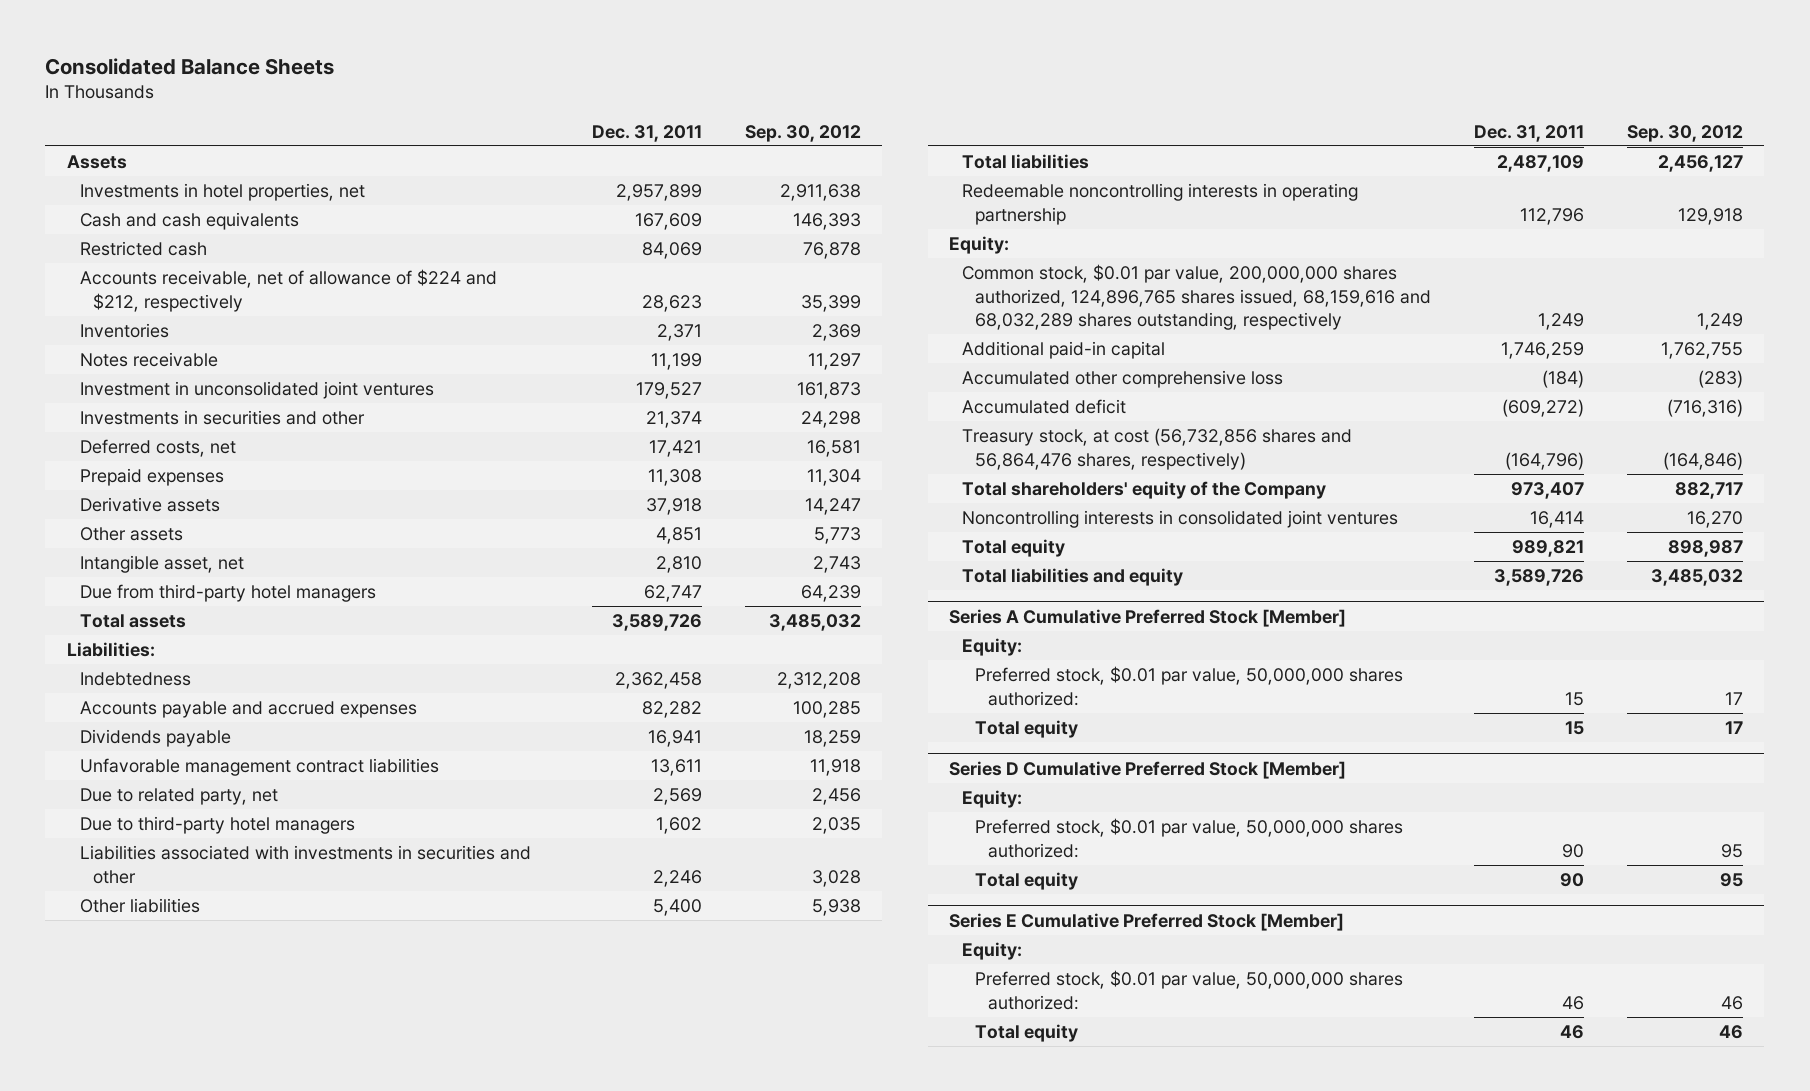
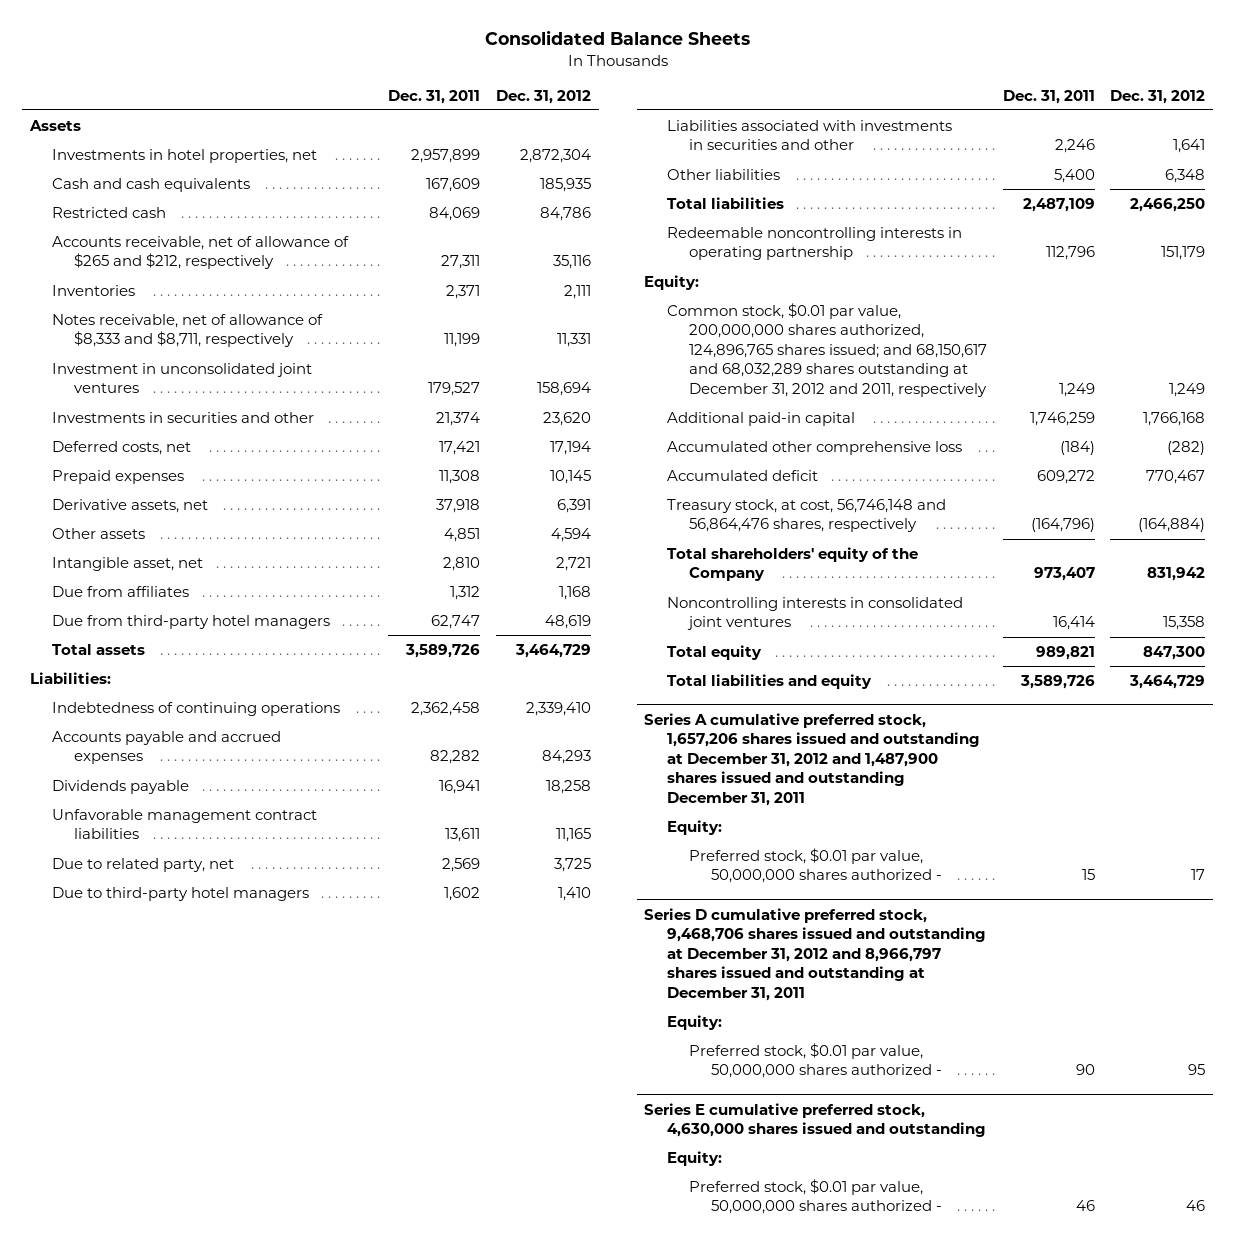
- | Dec. 31, 2011 | Sep. 30, 2012
+ | Dec. 31, 2011 | Dec. 31, 2012
- Accounts receivable, net of allowance of $224 and $212, respectively | 28,623 | 35,399
+ Accounts receivable, net of allowance of $265 and $212, respectively | 27,311 | 35,116
- Notes receivable | 11,199 | 11,297
+ Notes receivable, net of allowance of $8,333 and $8,711, respectively | 11,199 | 11,331
- Derivative assets | 37,918 | 14,247
+ Derivative assets, net | 37,918 | 6,391
+ Due from affiliates | 1,312 | 1,168
- Indebtedness | 2,362,458 | 2,312,208
+ Indebtedness of continuing operations | 2,362,458 | 2,339,410
- Common stock, $0.01 par value, 200,000,000 shares authorized, 124,896,765 shares issued, 68,159,616 and 68,032,289 shares outstanding, respectively | 1,249 | 1,249
+ Common stock, $0.01 par value, 200,000,000 shares authorized, 124,896,765 shares issued; and 68,150,617 and 68,032,289 shares outstanding at December 31, 2012 and 2011, respectively | 1,249 | 1,249
- Accumulated deficit | (609,272) | (716,316)
- Treasury stock, at cost (56,732,856 shares and 56,864,476 shares, respectively) | (164,796) | (164,846)
+ Accumulated deficit | 609,272 | 770,467
+ Treasury stock, at cost, 56,746,148 and 56,864,476 shares, respectively | (164,796) | (164,884)
- Series A Cumulative Preferred Stock [Member]
+ Series A cumulative preferred stock, 1,657,206 shares issued and outstanding at December 31, 2012 and 1,487,900 shares issued and outstanding December 31, 2011
- Preferred stock, $0.01 par value, 50,000,000 shares authorized: | 15 | 17
- Total equity | 15 | 17
- Series D Cumulative Preferred Stock [Member]
+ Preferred stock, $0.01 par value, 50,000,000 shares authorized - | 15 | 17
+ Series D cumulative preferred stock, 9,468,706 shares issued and outstanding at December 31, 2012 and 8,966,797 shares issued and outstanding at December 31, 2011
- Preferred stock, $0.01 par value, 50,000,000 shares authorized: | 90 | 95
- Total equity | 90 | 95
- Series E Cumulative Preferred Stock [Member]
+ Preferred stock, $0.01 par value, 50,000,000 shares authorized - | 90 | 95
+ Series E cumulative preferred stock, 4,630,000 shares issued and outstanding
- Preferred stock, $0.01 par value, 50,000,000 shares authorized: | 46 | 46
- Total equity | 46 | 46
+ Preferred stock, $0.01 par value, 50,000,000 shares authorized - | 46 | 46

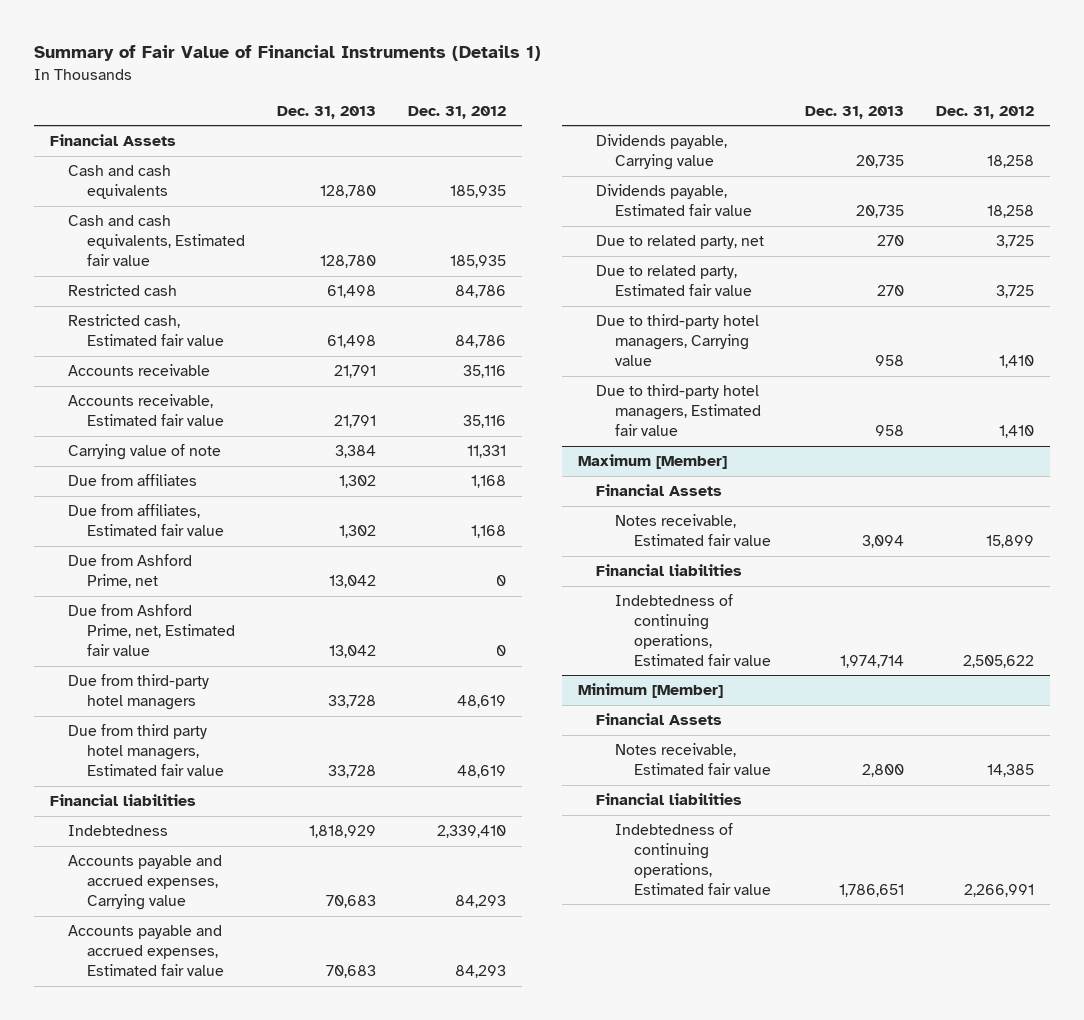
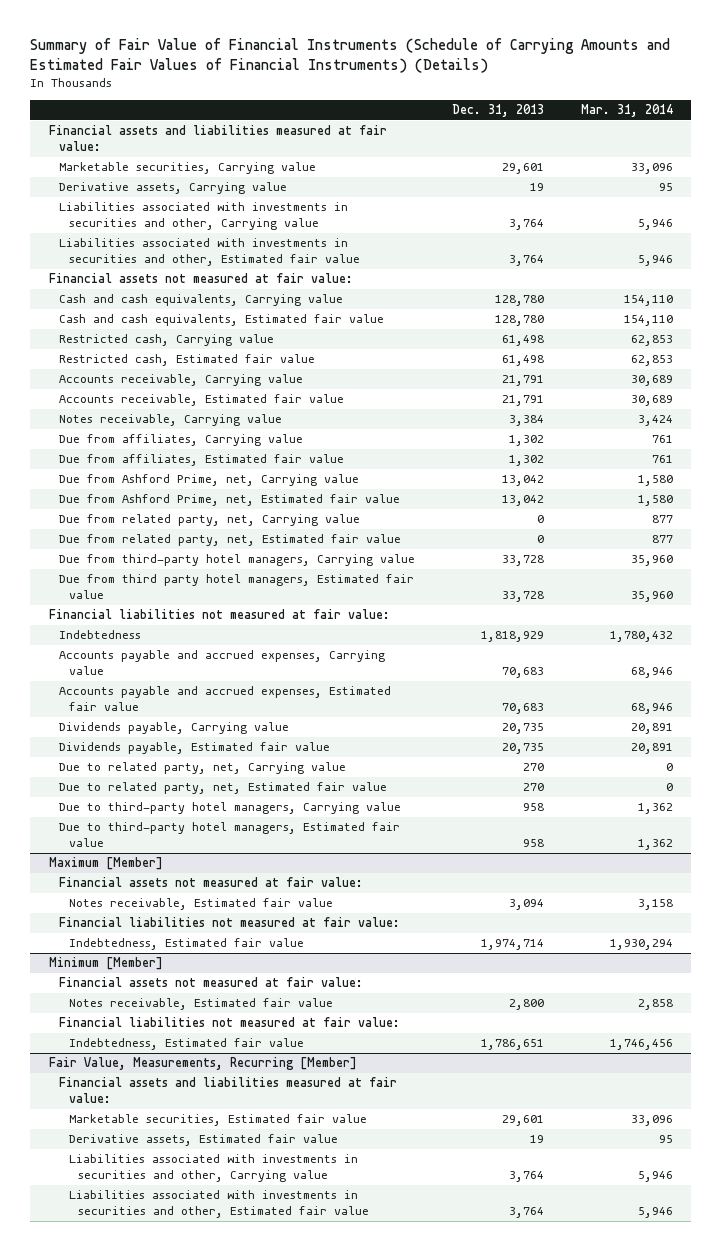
- Summary of Fair Value of Financial Instruments (Details 1)
+ Summary of Fair Value of Financial Instruments (Schedule of Carrying Amounts and Estimated Fair Values of Financial Instruments) (Details)
- | Dec. 31, 2013 | Dec. 31, 2012
+ | Dec. 31, 2013 | Mar. 31, 2014
- Financial Assets
- Cash and cash equivalents | 128,780 | 185,935
+ Financial assets and liabilities measured at fair value:
+ Marketable securities, Carrying value | 29,601 | 33,096
+ Derivative assets, Carrying value | 19 | 95
+ Liabilities associated with investments in securities and other, Carrying value | 3,764 | 5,946
+ Liabilities associated with investments in securities and other, Estimated fair value | 3,764 | 5,946
+ Financial assets not measured at fair value:
+ Cash and cash equivalents, Carrying value | 128,780 | 154,110
- Restricted cash | 61,498 | 84,786
+ Restricted cash, Carrying value | 61,498 | 62,853
- Accounts receivable | 21,791 | 35,116
+ Accounts receivable, Carrying value | 21,791 | 30,689
- Carrying value of note | 3,384 | 11,331
- Due from affiliates | 1,302 | 1,168
+ Notes receivable, Carrying value | 3,384 | 3,424
+ Due from affiliates, Carrying value | 1,302 | 761
- Due from Ashford Prime, net | 13,042 | 0
+ Due from Ashford Prime, net, Carrying value | 13,042 | 1,580
- Due from third-party hotel managers | 33,728 | 48,619
+ Due from related party, net, Carrying value | 0 | 877
+ Due from related party, net, Estimated fair value | 0 | 877
+ Due from third-party hotel managers, Carrying value | 33,728 | 35,960
- Financial liabilities
+ Financial liabilities not measured at fair value:
- Due to related party, net | 270 | 3,725
- Due to related party, Estimated fair value | 270 | 3,725
+ Due to related party, net, Carrying value | 270 | 0
+ Due to related party, net, Estimated fair value | 270 | 0
@ Maximum [Member]
- Financial Assets
+ Financial assets not measured at fair value:
- Financial liabilities
- Indebtedness of continuing operations, Estimated fair value | 1,974,714 | 2,505,622
+ Financial liabilities not measured at fair value:
+ Indebtedness, Estimated fair value | 1,974,714 | 1,930,294
@ Minimum [Member]
- Financial Assets
+ Financial assets not measured at fair value:
- Financial liabilities
- Indebtedness of continuing operations, Estimated fair value | 1,786,651 | 2,266,991
+ Financial liabilities not measured at fair value:
+ Indebtedness, Estimated fair value | 1,786,651 | 1,746,456
+ Fair Value, Measurements, Recurring [Member]
+ Financial assets and liabilities measured at fair value:
+ Marketable securities, Estimated fair value | 29,601 | 33,096
+ Derivative assets, Estimated fair value | 19 | 95
+ Liabilities associated with investments in securities and other, Carrying value | 3,764 | 5,946
+ Liabilities associated with investments in securities and other, Estimated fair value | 3,764 | 5,946

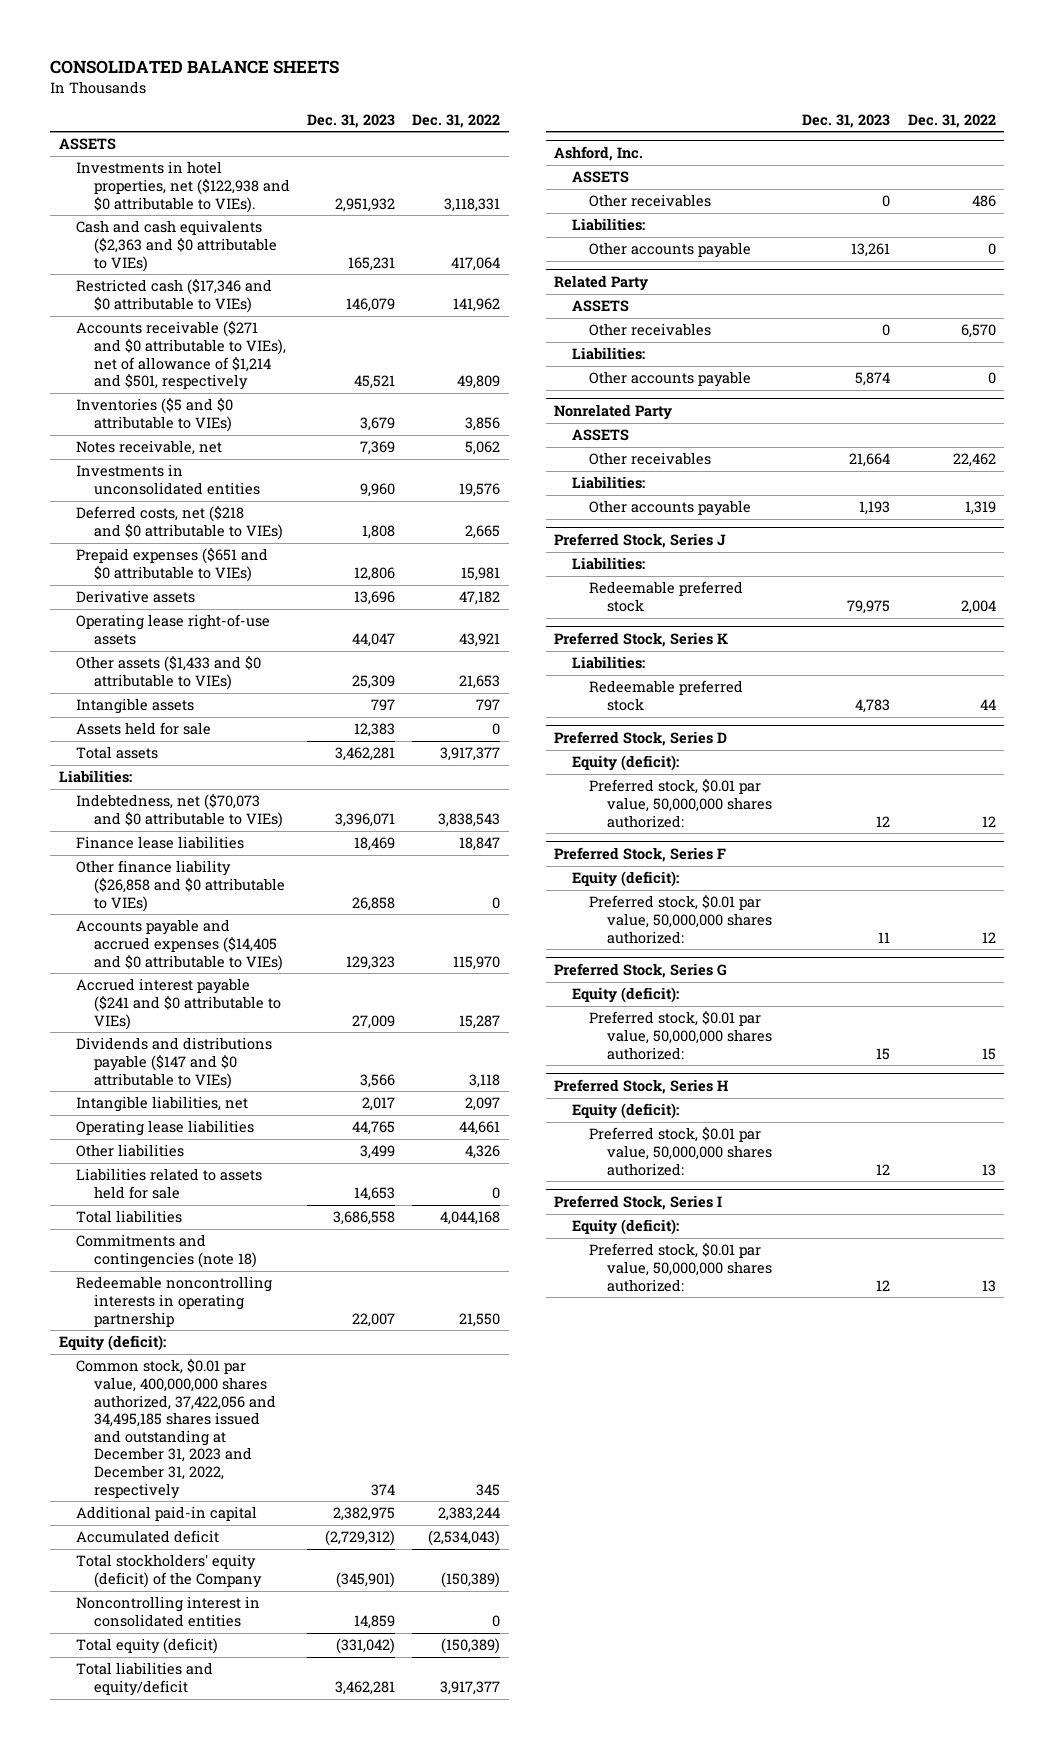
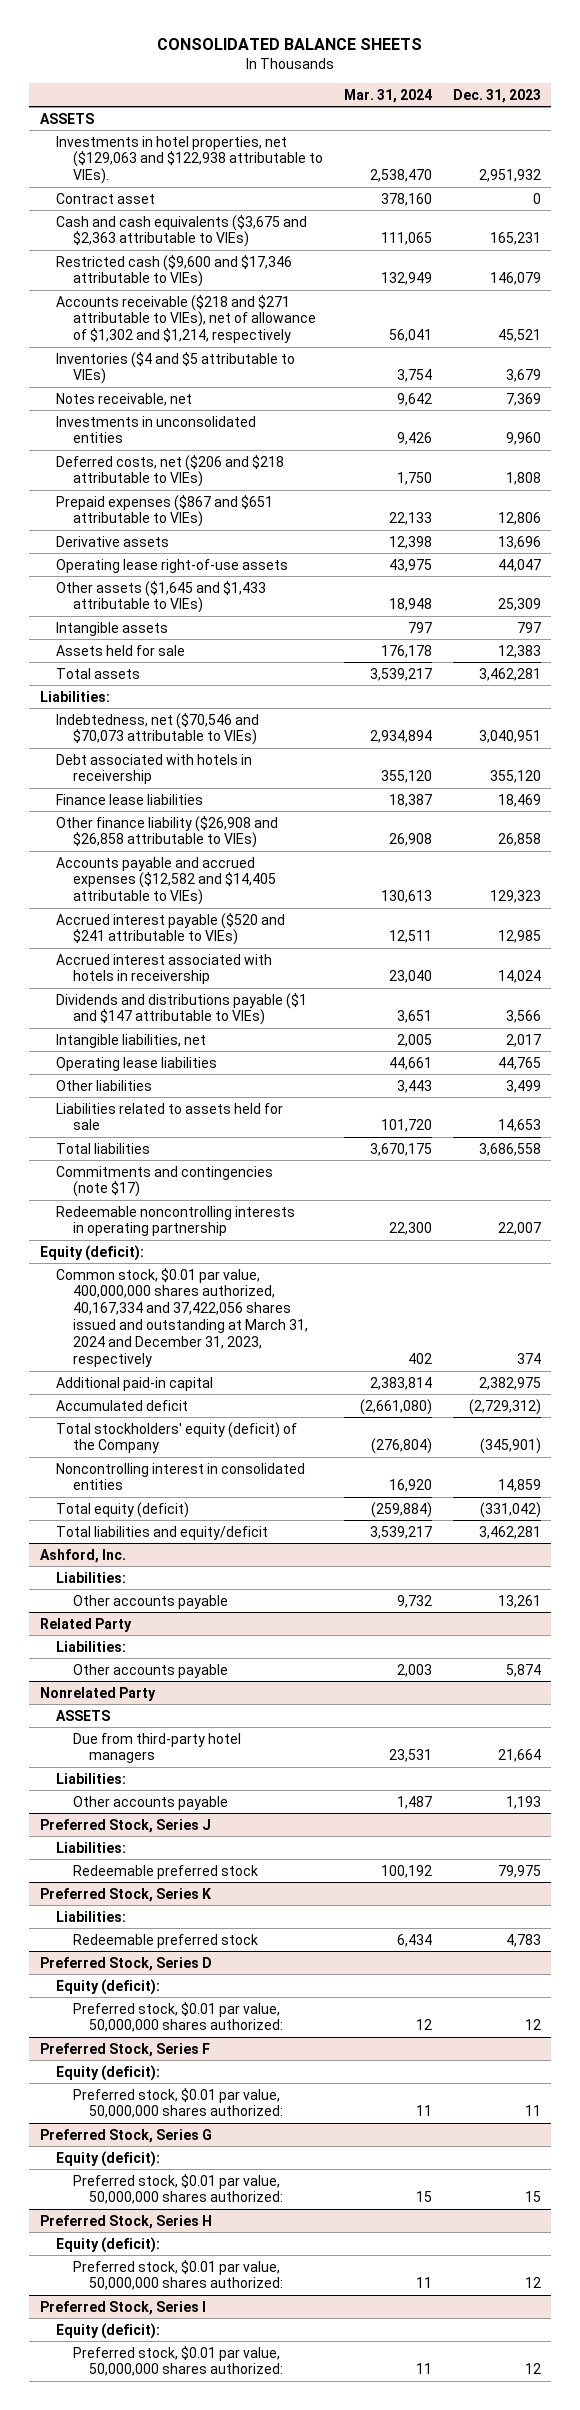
- | Dec. 31, 2023 | Dec. 31, 2022
+ | Mar. 31, 2024 | Dec. 31, 2023
- Investments in hotel properties, net ($122,938 and $0 attributable to VIEs). | 2,951,932 | 3,118,331
- Cash and cash equivalents ($2,363 and $0 attributable to VIEs) | 165,231 | 417,064
- Restricted cash ($17,346 and $0 attributable to VIEs) | 146,079 | 141,962
- Accounts receivable ($271 and $0 attributable to VIEs), net of allowance of $1,214 and $501, respectively | 45,521 | 49,809
- Inventories ($5 and $0 attributable to VIEs) | 3,679 | 3,856
+ Investments in hotel properties, net ($129,063 and $122,938 attributable to VIEs). | 2,538,470 | 2,951,932
+ Contract asset | 378,160 | 0
+ Cash and cash equivalents ($3,675 and $2,363 attributable to VIEs) | 111,065 | 165,231
+ Restricted cash ($9,600 and $17,346 attributable to VIEs) | 132,949 | 146,079
+ Accounts receivable ($218 and $271 attributable to VIEs), net of allowance of $1,302 and $1,214, respectively | 56,041 | 45,521
+ Inventories ($4 and $5 attributable to VIEs) | 3,754 | 3,679
- Deferred costs, net ($218 and $0 attributable to VIEs) | 1,808 | 2,665
- Prepaid expenses ($651 and $0 attributable to VIEs) | 12,806 | 15,981
+ Deferred costs, net ($206 and $218 attributable to VIEs) | 1,750 | 1,808
+ Prepaid expenses ($867 and $651 attributable to VIEs) | 22,133 | 12,806
- Other assets ($1,433 and $0 attributable to VIEs) | 25,309 | 21,653
+ Other assets ($1,645 and $1,433 attributable to VIEs) | 18,948 | 25,309
- Indebtedness, net ($70,073 and $0 attributable to VIEs) | 3,396,071 | 3,838,543
+ Indebtedness, net ($70,546 and $70,073 attributable to VIEs) | 2,934,894 | 3,040,951
+ Debt associated with hotels in receivership | 355,120 | 355,120
- Other finance liability ($26,858 and $0 attributable to VIEs) | 26,858 | 0
- Accounts payable and accrued expenses ($14,405 and $0 attributable to VIEs) | 129,323 | 115,970
- Accrued interest payable ($241 and $0 attributable to VIEs) | 27,009 | 15,287
- Dividends and distributions payable ($147 and $0 attributable to VIEs) | 3,566 | 3,118
+ Other finance liability ($26,908 and $26,858 attributable to VIEs) | 26,908 | 26,858
+ Accounts payable and accrued expenses ($12,582 and $14,405 attributable to VIEs) | 130,613 | 129,323
+ Accrued interest payable ($520 and $241 attributable to VIEs) | 12,511 | 12,985
+ Accrued interest associated with hotels in receivership | 23,040 | 14,024
+ Dividends and distributions payable ($1 and $147 attributable to VIEs) | 3,651 | 3,566
- Commitments and contingencies (note 18)
+ Commitments and contingencies (note $17)
- Common stock, $0.01 par value, 400,000,000 shares authorized, 37,422,056 and 34,495,185 shares issued and outstanding at December 31, 2023 and December 31, 2022, respectively | 374 | 345
+ Common stock, $0.01 par value, 400,000,000 shares authorized, 40,167,334 and 37,422,056 shares issued and outstanding at March 31, 2024 and December 31, 2023, respectively | 402 | 374
@ Ashford, Inc.
- ASSETS
- Other receivables | 0 | 486
@ Related Party
- ASSETS
- Other receivables | 0 | 6,570
@ Nonrelated Party
- Other receivables | 21,664 | 22,462
+ Due from third-party hotel managers | 23,531 | 21,664

